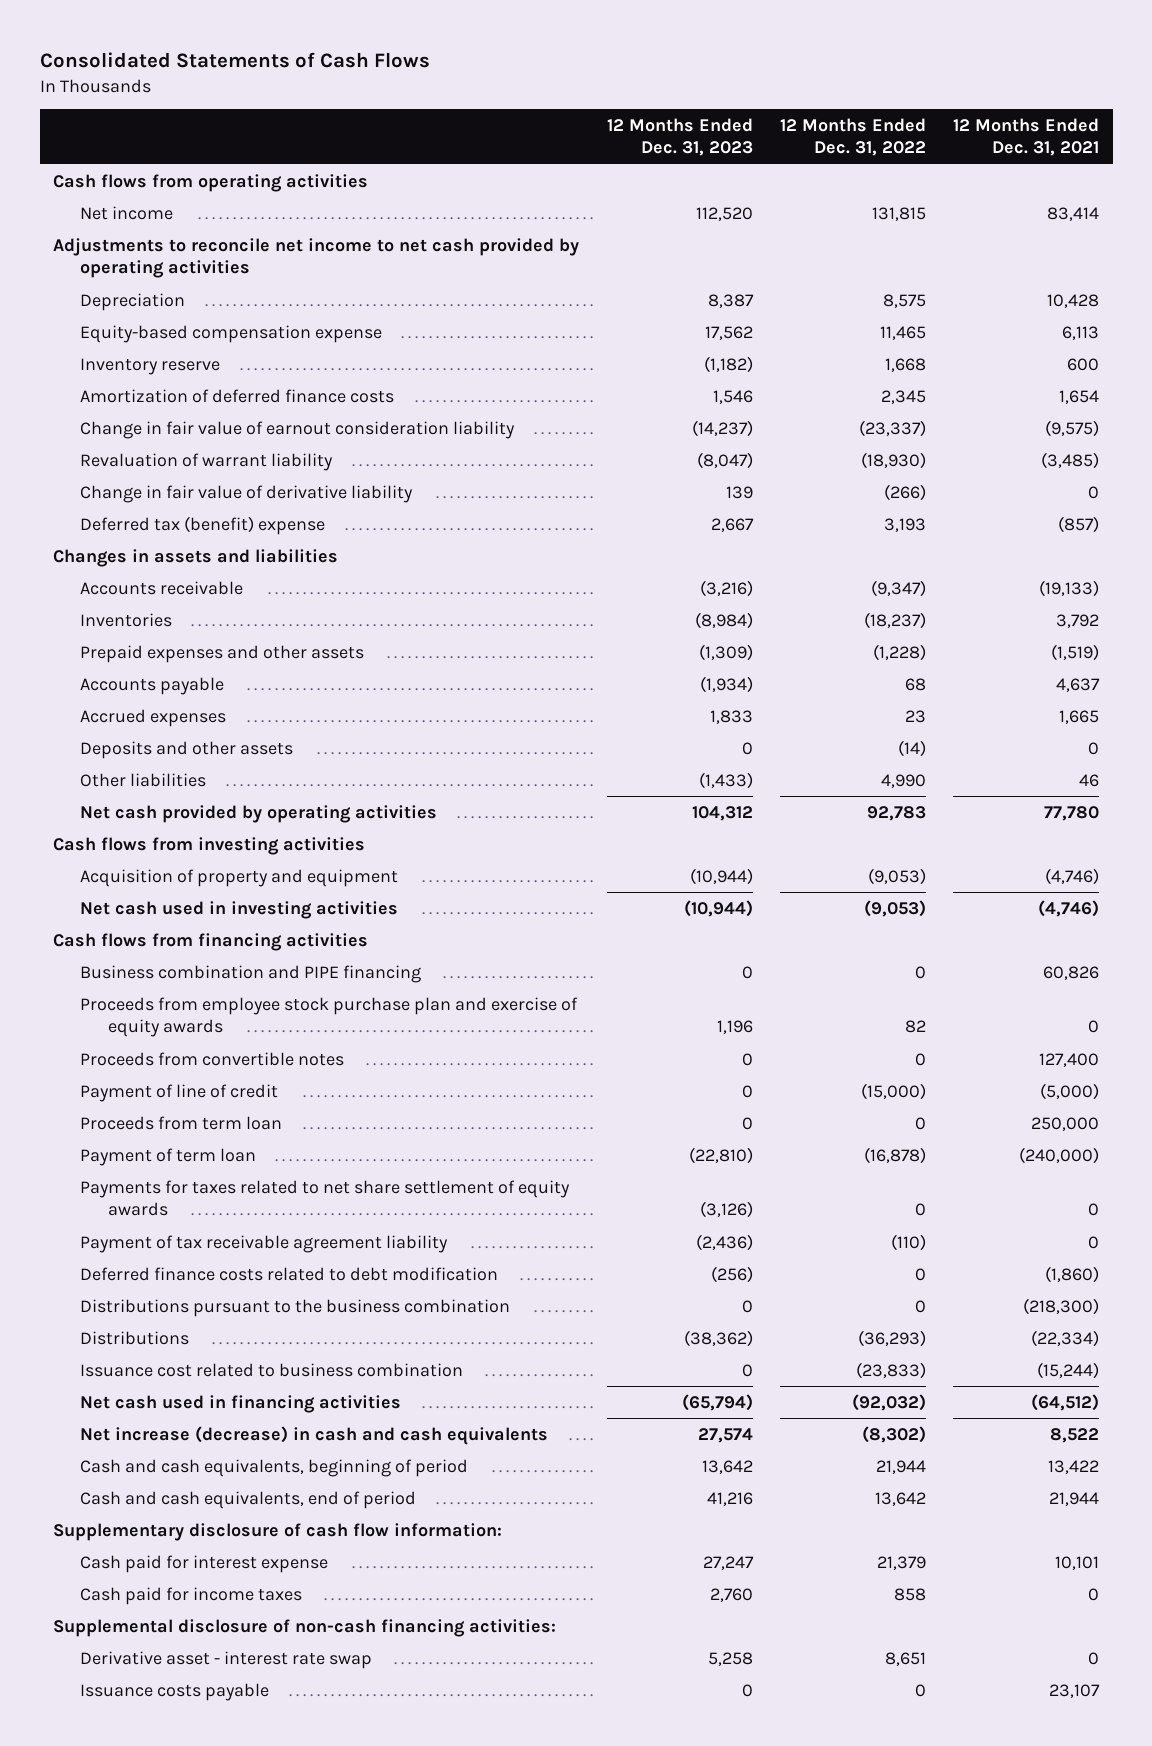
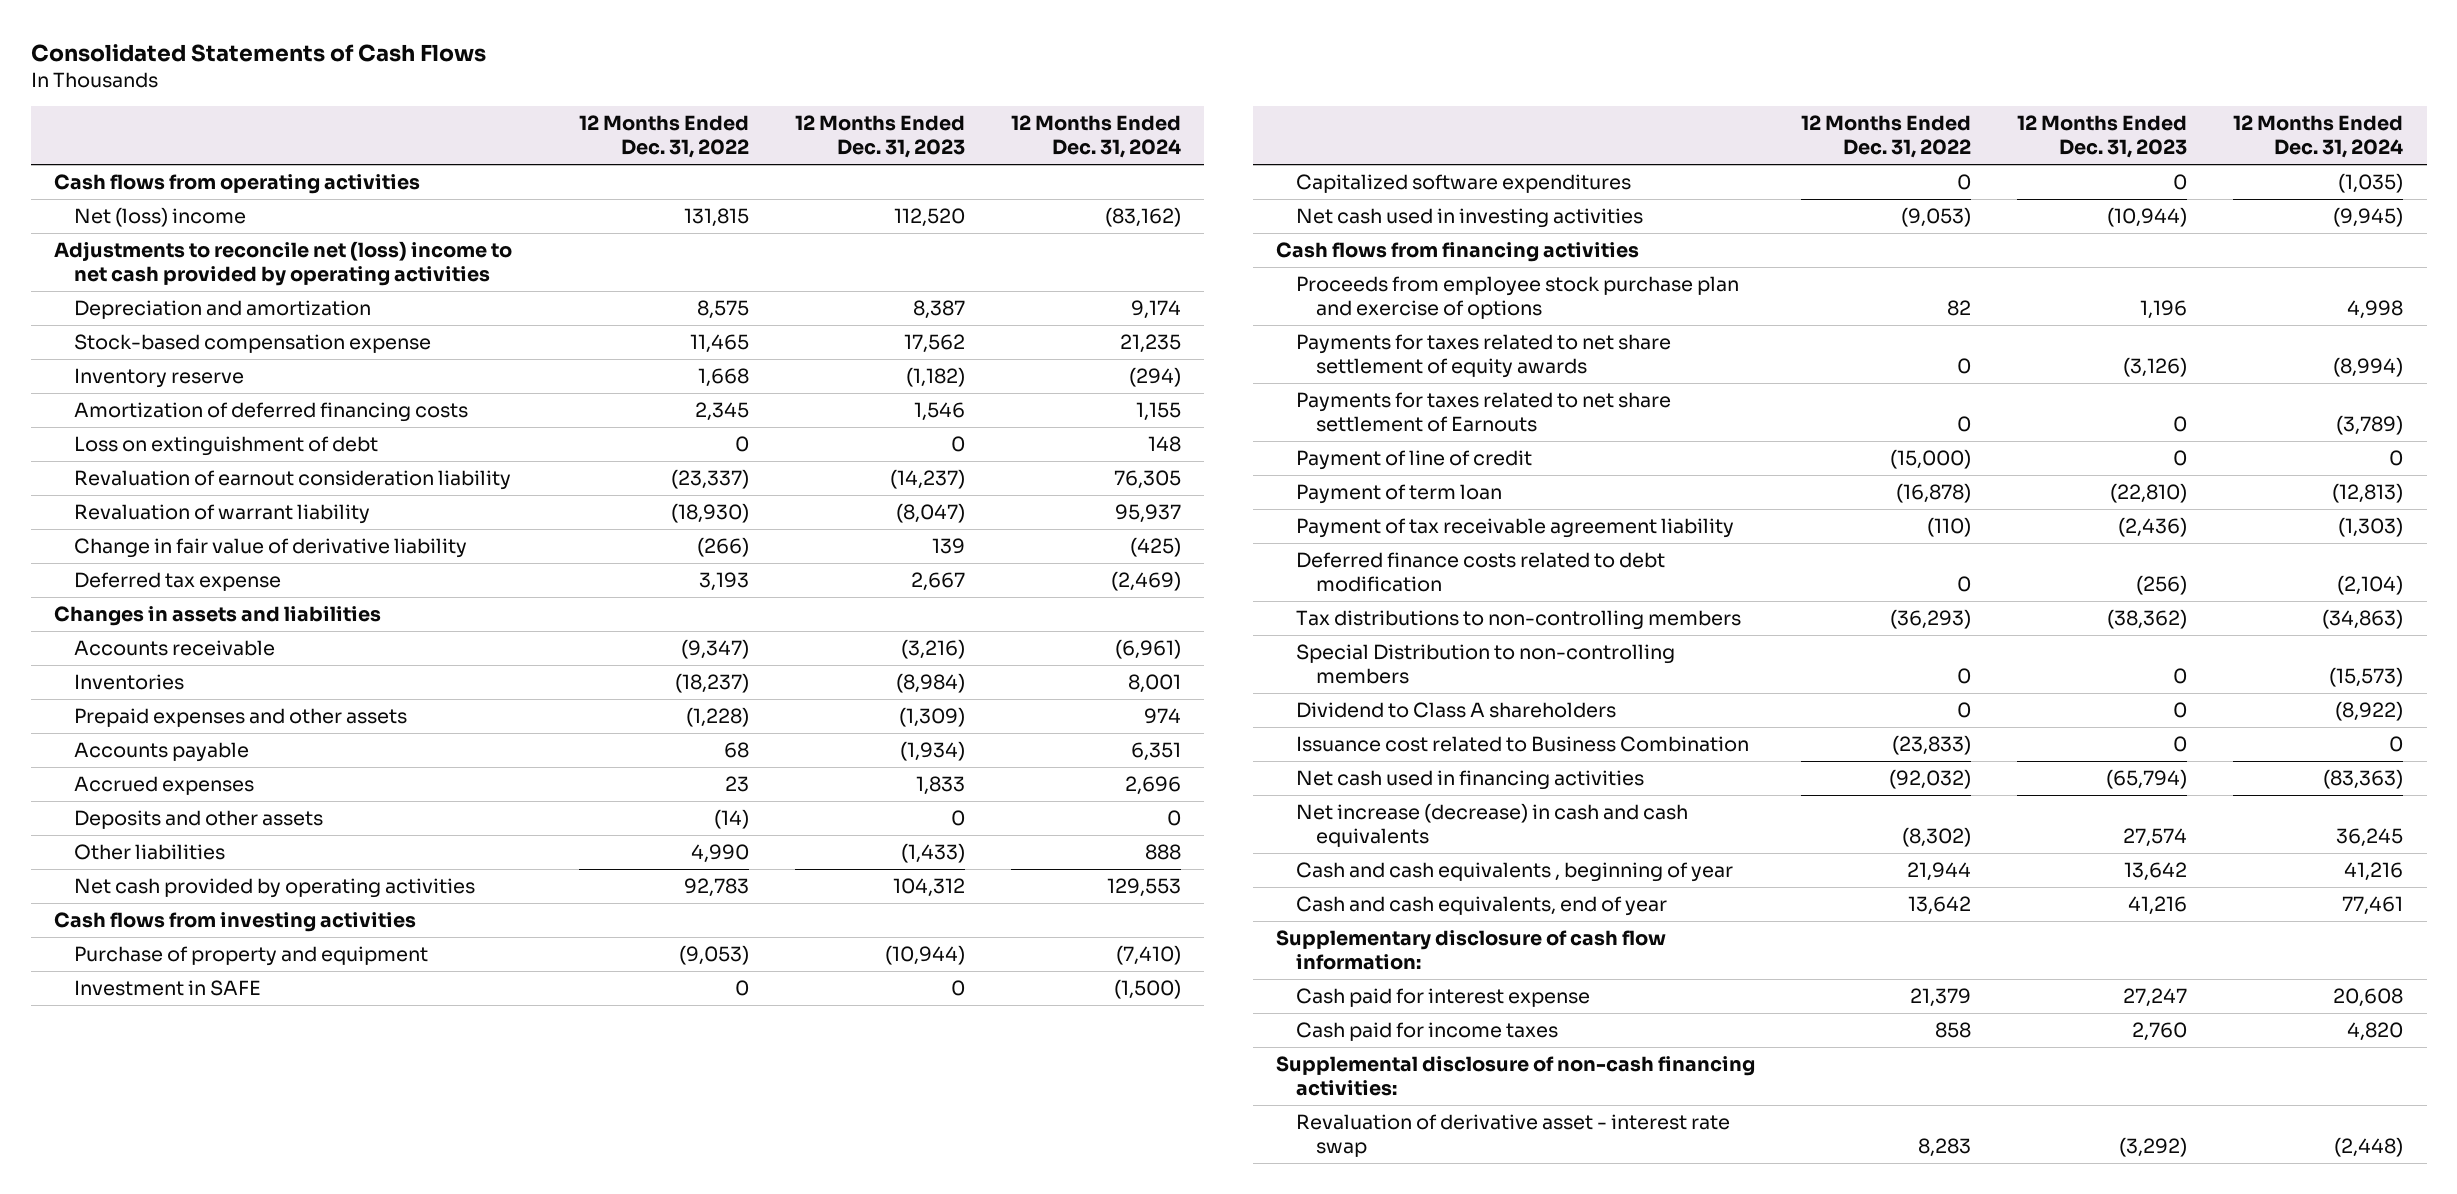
- | 12 Months Ended Dec. 31, 2023 | 12 Months Ended Dec. 31, 2022 | 12 Months Ended Dec. 31, 2021
+ | 12 Months Ended Dec. 31, 2022 | 12 Months Ended Dec. 31, 2023 | 12 Months Ended Dec. 31, 2024
- Net income | 112,520 | 131,815 | 83,414
- Adjustments to reconcile net income to net cash provided by operating activities
- Depreciation | 8,387 | 8,575 | 10,428
- Equity-based compensation expense | 17,562 | 11,465 | 6,113
+ Net (loss) income | 131,815 | 112,520 | (83,162)
+ Adjustments to reconcile net (loss) income to net cash provided by operating activities
+ Depreciation and amortization | 8,575 | 8,387 | 9,174
+ Stock-based compensation expense | 11,465 | 17,562 | 21,235
- Amortization of deferred finance costs | 1,546 | 2,345 | 1,654
- Change in fair value of earnout consideration liability | (14,237) | (23,337) | (9,575)
+ Amortization of deferred financing costs | 2,345 | 1,546 | 1,155
+ Loss on extinguishment of debt | 0 | 0 | 148
+ Revaluation of earnout consideration liability | (23,337) | (14,237) | 76,305
- Deferred tax (benefit) expense | 2,667 | 3,193 | (857)
+ Deferred tax expense | 3,193 | 2,667 | (2,469)
- Acquisition of property and equipment | (10,944) | (9,053) | (4,746)
+ Purchase of property and equipment | (9,053) | (10,944) | (7,410)
+ Investment in SAFE | 0 | 0 | (1,500)
+ Capitalized software expenditures | 0 | 0 | (1,035)
- Business combination and PIPE financing | 0 | 0 | 60,826
- Proceeds from employee stock purchase plan and exercise of equity awards | 1,196 | 82 | 0
- Proceeds from convertible notes | 0 | 0 | 127,400
+ Proceeds from employee stock purchase plan and exercise of options | 82 | 1,196 | 4,998
moved up: Payments for taxes related to net share settlement of equity awards | 0 | (3,126) | (8,994)
+ Payments for taxes related to net share settlement of Earnouts | 0 | 0 | (3,789)
- Proceeds from term loan | 0 | 0 | 250,000
- Distributions pursuant to the business combination | 0 | 0 | (218,300)
- Distributions | (38,362) | (36,293) | (22,334)
- Issuance cost related to business combination | 0 | (23,833) | (15,244)
+ Tax distributions to non-controlling members | (36,293) | (38,362) | (34,863)
+ Special Distribution to non-controlling members | 0 | 0 | (15,573)
+ Dividend to Class A shareholders | 0 | 0 | (8,922)
+ Issuance cost related to Business Combination | (23,833) | 0 | 0
- Cash and cash equivalents, beginning of period | 13,642 | 21,944 | 13,422
- Cash and cash equivalents, end of period | 41,216 | 13,642 | 21,944
+ Cash and cash equivalents , beginning of year | 21,944 | 13,642 | 41,216
+ Cash and cash equivalents, end of year | 13,642 | 41,216 | 77,461
- Derivative asset - interest rate swap | 5,258 | 8,651 | 0
- Issuance costs payable | 0 | 0 | 23,107
+ Revaluation of derivative asset - interest rate swap | 8,283 | (3,292) | (2,448)

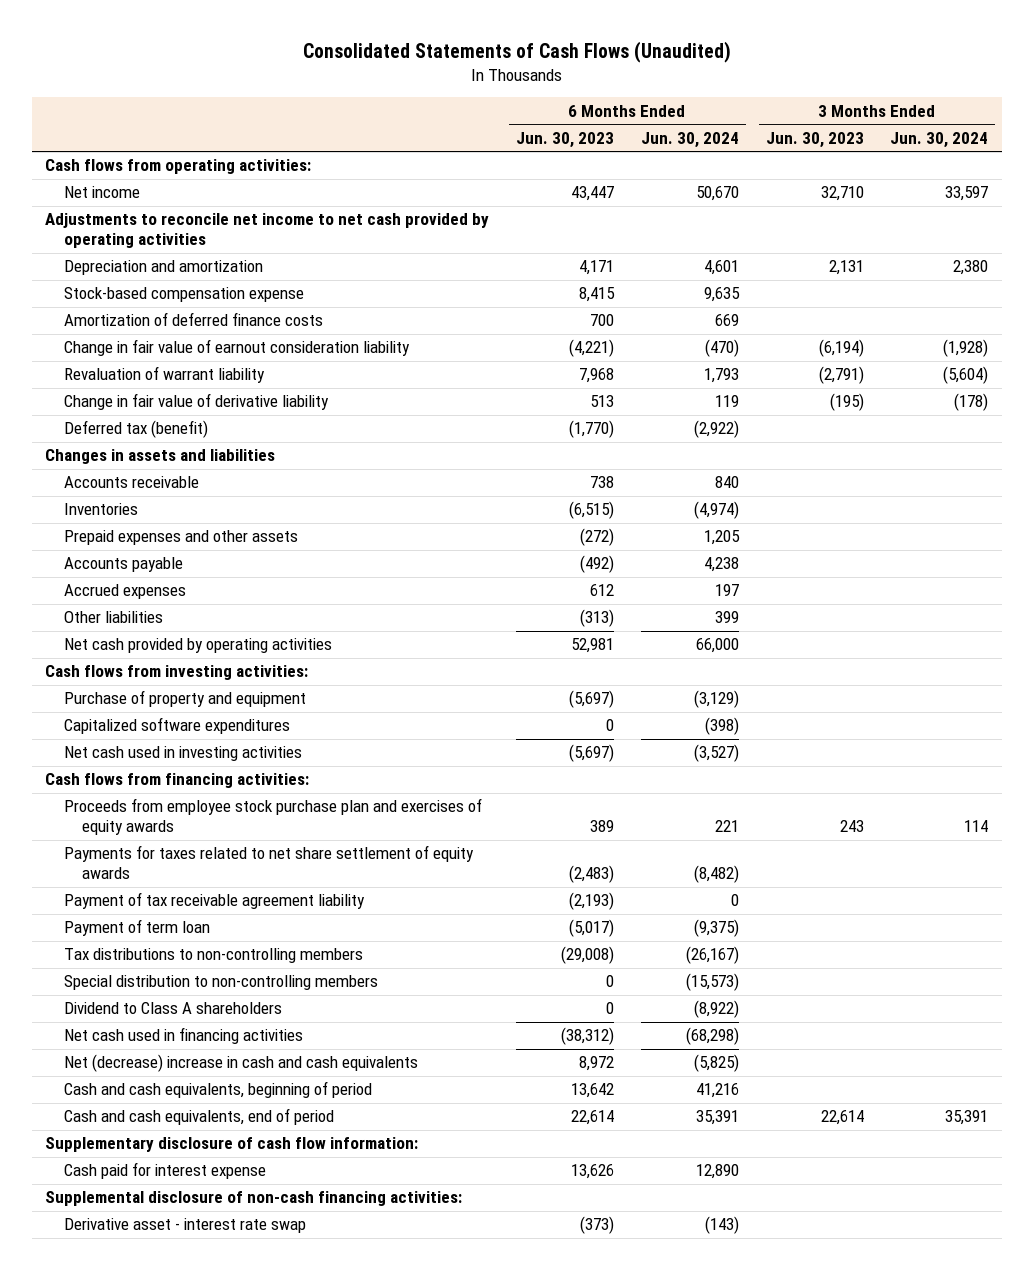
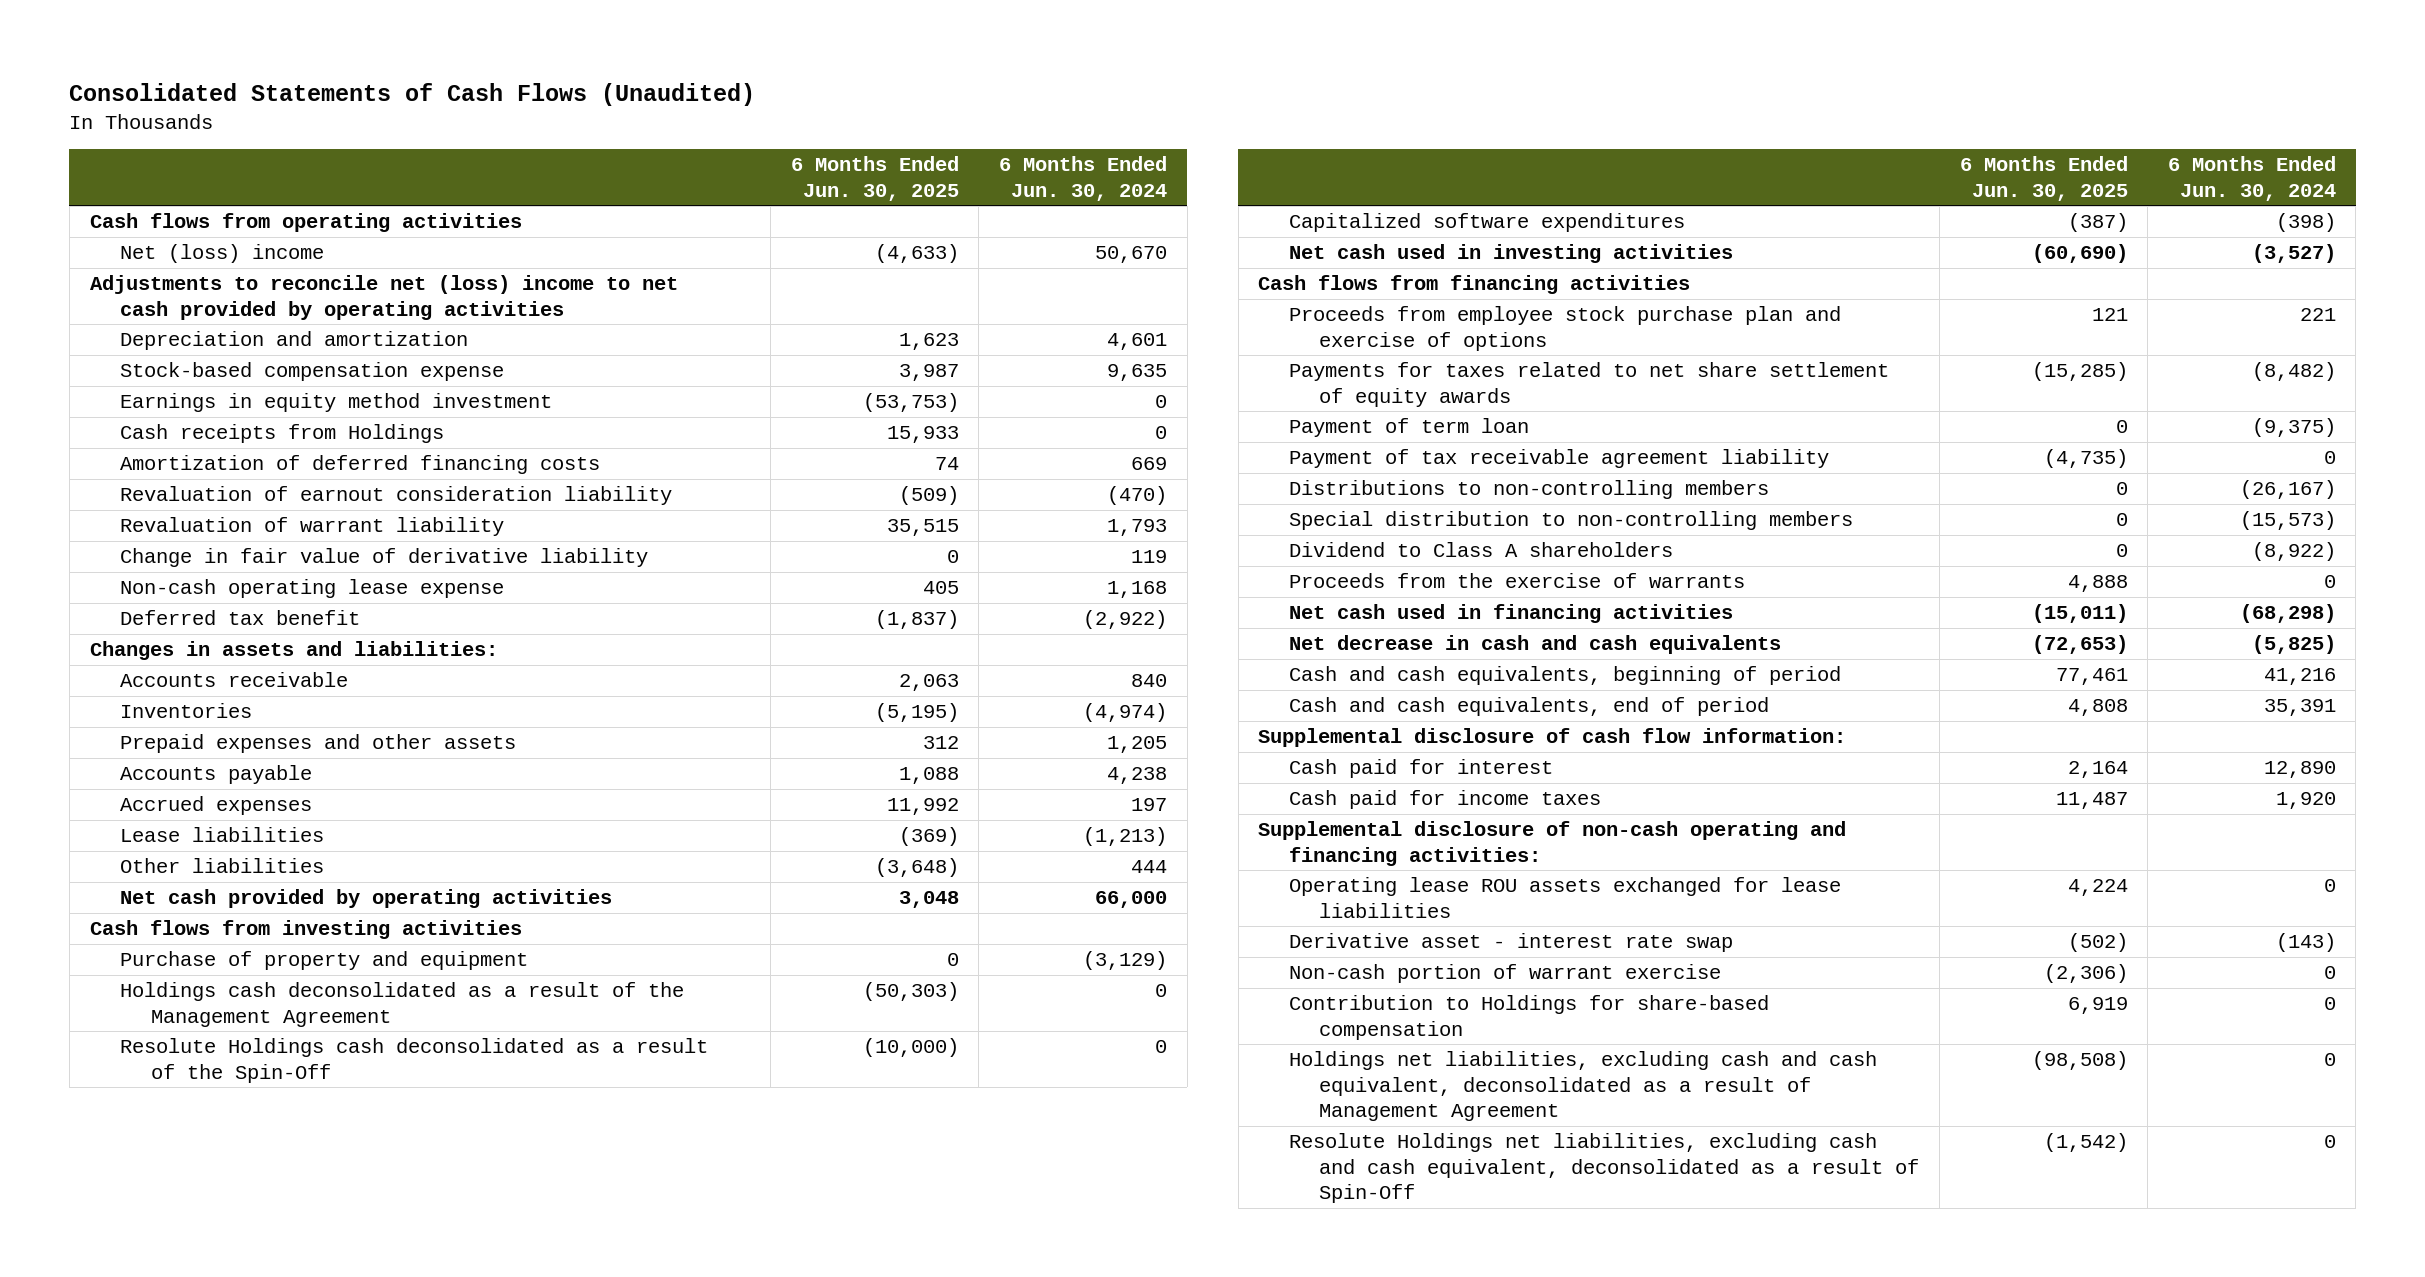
- | 6 Months Ended Jun. 30, 2023 | 6 Months Ended Jun. 30, 2024 | 3 Months Ended Jun. 30, 2023 | 3 Months Ended Jun. 30, 2024
+ | 6 Months Ended Jun. 30, 2025 | 6 Months Ended Jun. 30, 2024
- Cash flows from operating activities:
- Net income | 43,447 | 50,670 | 32,710 | 33,597
- Adjustments to reconcile net income to net cash provided by operating activities
+ Cash flows from operating activities
+ Net (loss) income | (4,633) | 50,670
+ Adjustments to reconcile net (loss) income to net cash provided by operating activities
- Amortization of deferred finance costs | 700 | 669 | |
- Change in fair value of earnout consideration liability | (4,221) | (470) | (6,194) | (1,928)
+ Earnings in equity method investment | (53,753) | 0
+ Cash receipts from Holdings | 15,933 | 0
+ Amortization of deferred financing costs | 74 | 669
+ Revaluation of earnout consideration liability | (509) | (470)
- Deferred tax (benefit) | (1,770) | (2,922) | |
- Changes in assets and liabilities
+ Non-cash operating lease expense | 405 | 1,168
+ Deferred tax benefit | (1,837) | (2,922)
+ Changes in assets and liabilities:
- Other liabilities | (313) | 399 | |
+ Lease liabilities | (369) | (1,213)
+ Other liabilities | (3,648) | 444
- Cash flows from investing activities:
+ Cash flows from investing activities
+ Holdings cash deconsolidated as a result of the Management Agreement | (50,303) | 0
+ Resolute Holdings cash deconsolidated as a result of the Spin-Off | (10,000) | 0
- Cash flows from financing activities:
- Proceeds from employee stock purchase plan and exercises of equity awards | 389 | 221 | 243 | 114
+ Cash flows from financing activities
+ Proceeds from employee stock purchase plan and exercise of options | 121 | 221
- Tax distributions to non-controlling members | (29,008) | (26,167) | |
moved down: Payment of tax receivable agreement liability | (4,735) | 0
+ Distributions to non-controlling members | 0 | (26,167)
+ Proceeds from the exercise of warrants | 4,888 | 0
- Net (decrease) increase in cash and cash equivalents | 8,972 | (5,825) | |
+ Net decrease in cash and cash equivalents | (72,653) | (5,825)
- Supplementary disclosure of cash flow information:
- Cash paid for interest expense | 13,626 | 12,890 | |
- Supplemental disclosure of non-cash financing activities:
+ Supplemental disclosure of cash flow information:
+ Cash paid for interest | 2,164 | 12,890
+ Cash paid for income taxes | 11,487 | 1,920
+ Supplemental disclosure of non-cash operating and financing activities:
+ Operating lease ROU assets exchanged for lease liabilities | 4,224 | 0
+ Non-cash portion of warrant exercise | (2,306) | 0
+ Contribution to Holdings for share-based compensation | 6,919 | 0
+ Holdings net liabilities, excluding cash and cash equivalent, deconsolidated as a result of Management Agreement | (98,508) | 0
+ Resolute Holdings net liabilities, excluding cash and cash equivalent, deconsolidated as a result of Spin-Off | (1,542) | 0

